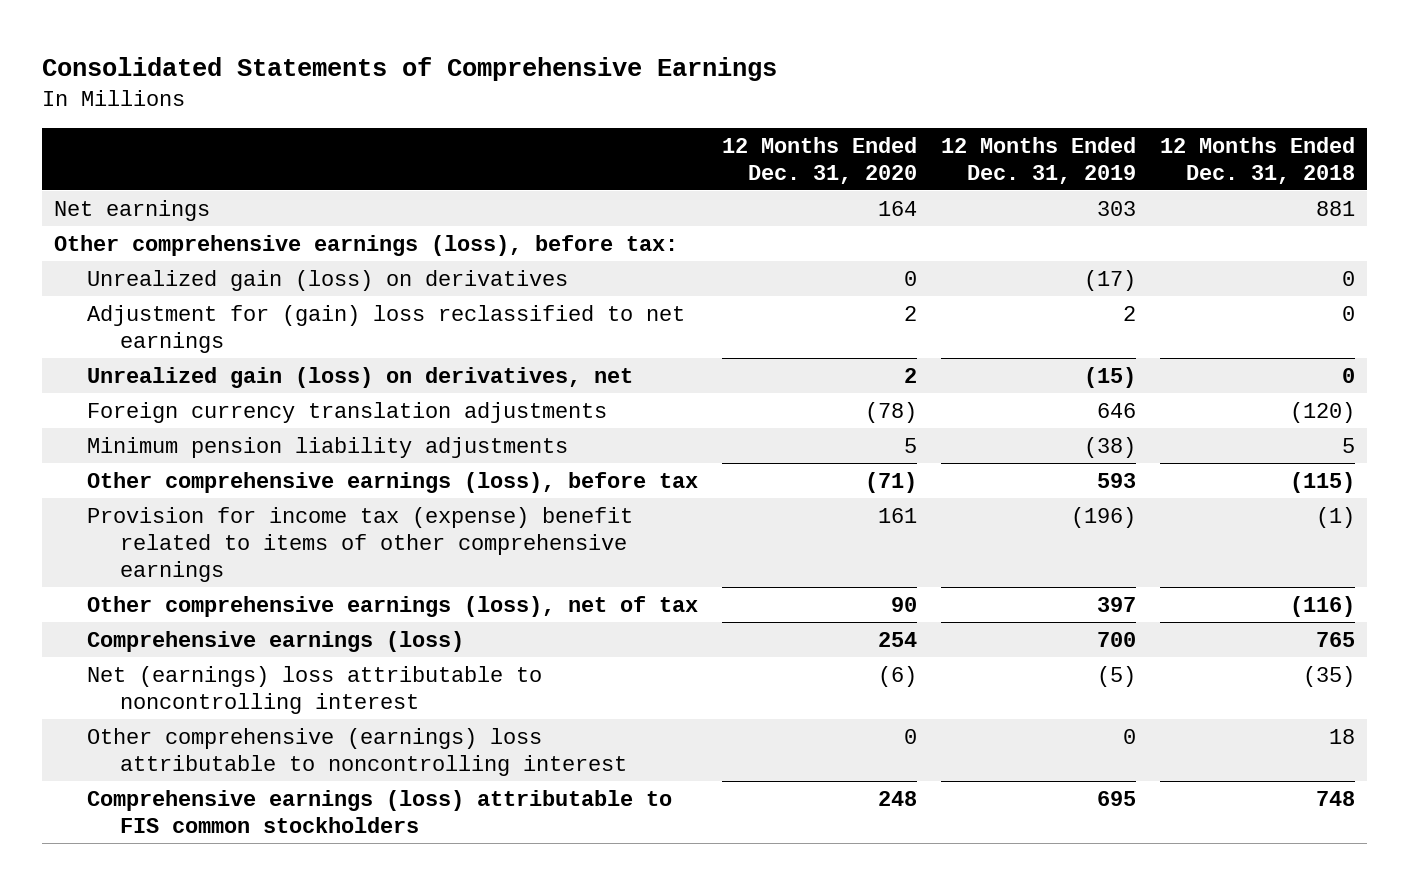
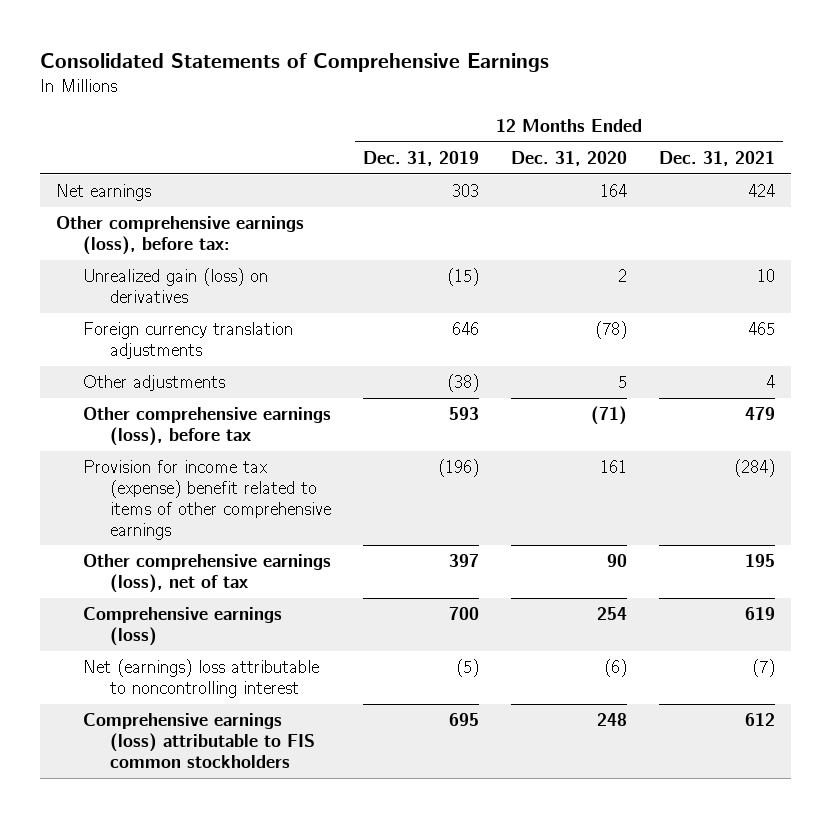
- | 12 Months Ended Dec. 31, 2020 | 12 Months Ended Dec. 31, 2019 | 12 Months Ended Dec. 31, 2018
+ | 12 Months Ended Dec. 31, 2019 | 12 Months Ended Dec. 31, 2020 | 12 Months Ended Dec. 31, 2021
- Unrealized gain (loss) on derivatives | 0 | (17) | 0
- Adjustment for (gain) loss reclassified to net earnings | 2 | 2 | 0
- Unrealized gain (loss) on derivatives, net | 2 | (15) | 0
+ Unrealized gain (loss) on derivatives | (15) | 2 | 10
- Minimum pension liability adjustments | 5 | (38) | 5
+ Other adjustments | (38) | 5 | 4
- Other comprehensive (earnings) loss attributable to noncontrolling interest | 0 | 0 | 18

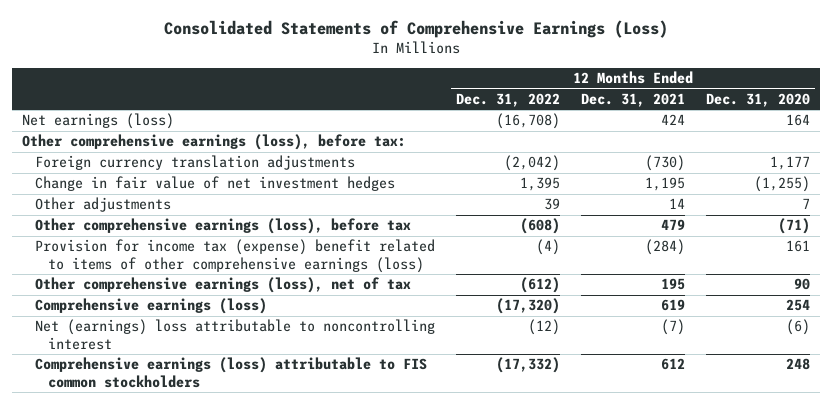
- Consolidated Statements of Comprehensive Earnings
+ Consolidated Statements of Comprehensive Earnings (Loss)
- | 12 Months Ended Dec. 31, 2019 | 12 Months Ended Dec. 31, 2020 | 12 Months Ended Dec. 31, 2021
+ | 12 Months Ended Dec. 31, 2022 | 12 Months Ended Dec. 31, 2021 | 12 Months Ended Dec. 31, 2020
- Net earnings | 303 | 164 | 424
+ Net earnings (loss) | (16,708) | 424 | 164
- Unrealized gain (loss) on derivatives | (15) | 2 | 10
- Foreign currency translation adjustments | 646 | (78) | 465
- Other adjustments | (38) | 5 | 4
+ Foreign currency translation adjustments | (2,042) | (730) | 1,177
+ Change in fair value of net investment hedges | 1,395 | 1,195 | (1,255)
+ Other adjustments | 39 | 14 | 7
- Provision for income tax (expense) benefit related to items of other comprehensive earnings | (196) | 161 | (284)
+ Provision for income tax (expense) benefit related to items of other comprehensive earnings (loss) | (4) | (284) | 161

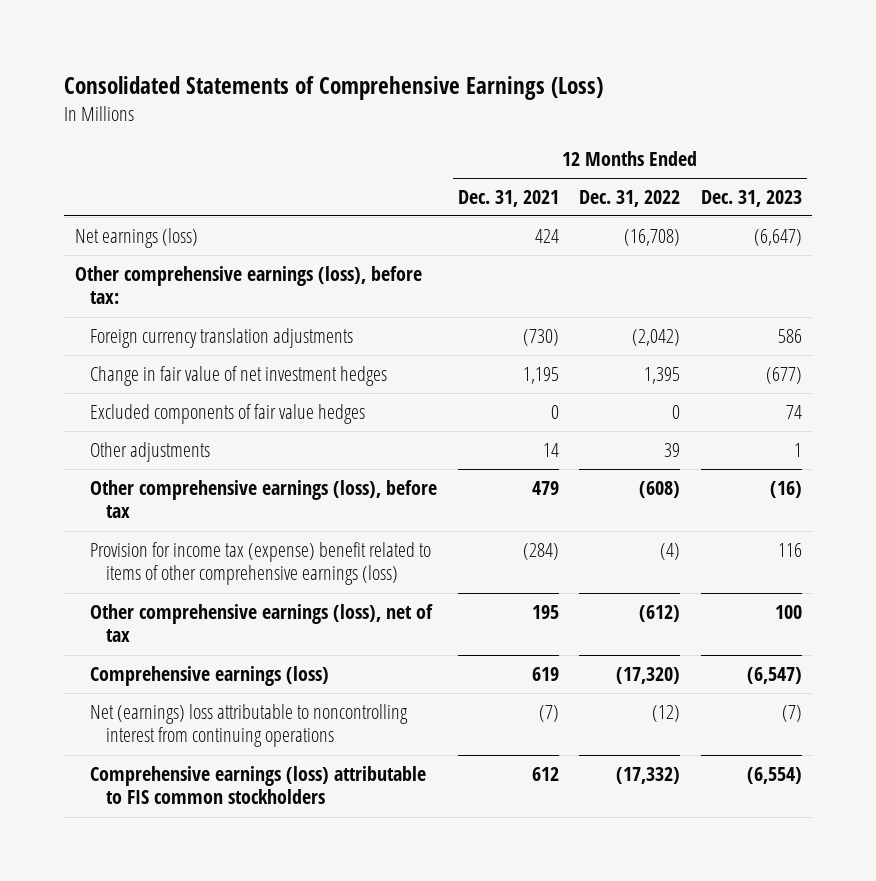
- | 12 Months Ended Dec. 31, 2022 | 12 Months Ended Dec. 31, 2021 | 12 Months Ended Dec. 31, 2020
+ | 12 Months Ended Dec. 31, 2021 | 12 Months Ended Dec. 31, 2022 | 12 Months Ended Dec. 31, 2023
+ Excluded components of fair value hedges | 0 | 0 | 74
- Net (earnings) loss attributable to noncontrolling interest | (12) | (7) | (6)
+ Net (earnings) loss attributable to noncontrolling interest from continuing operations | (7) | (12) | (7)

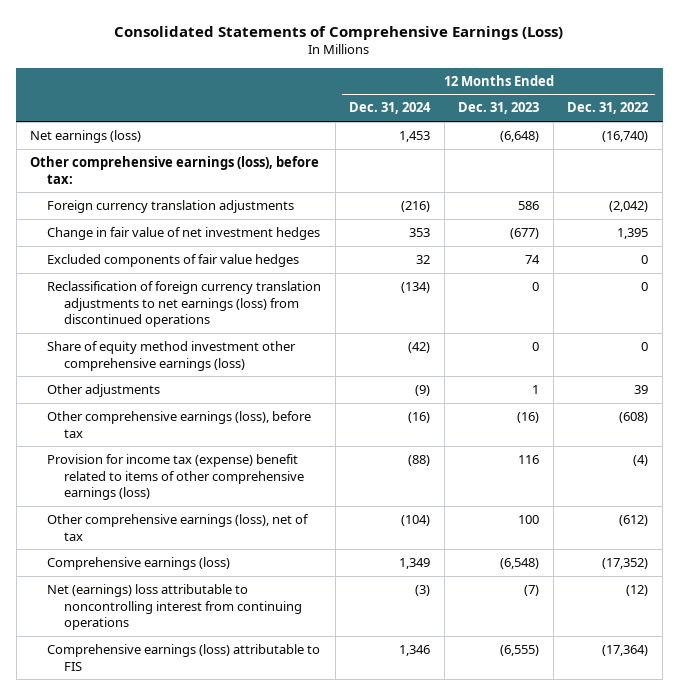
- | 12 Months Ended Dec. 31, 2021 | 12 Months Ended Dec. 31, 2022 | 12 Months Ended Dec. 31, 2023
+ | 12 Months Ended Dec. 31, 2024 | 12 Months Ended Dec. 31, 2023 | 12 Months Ended Dec. 31, 2022
- Net earnings (loss) | 424 | (16,708) | (6,647)
+ Net earnings (loss) | 1,453 | (6,648) | (16,740)
+ Reclassification of foreign currency translation adjustments to net earnings (loss) from discontinued operations | (134) | 0 | 0
+ Share of equity method investment other comprehensive earnings (loss) | (42) | 0 | 0
- Comprehensive earnings (loss) | 619 | (17,320) | (6,547)
+ Comprehensive earnings (loss) | 1,349 | (6,548) | (17,352)
- Comprehensive earnings (loss) attributable to FIS common stockholders | 612 | (17,332) | (6,554)
+ Comprehensive earnings (loss) attributable to FIS | 1,346 | (6,555) | (17,364)

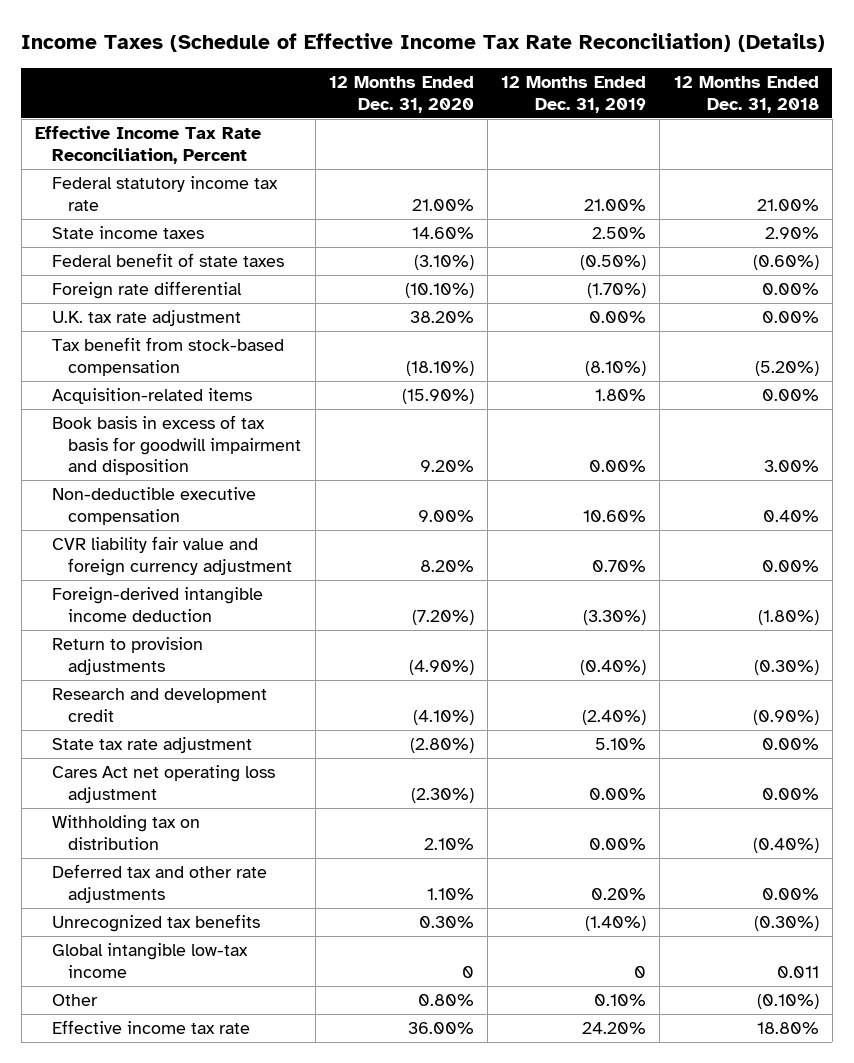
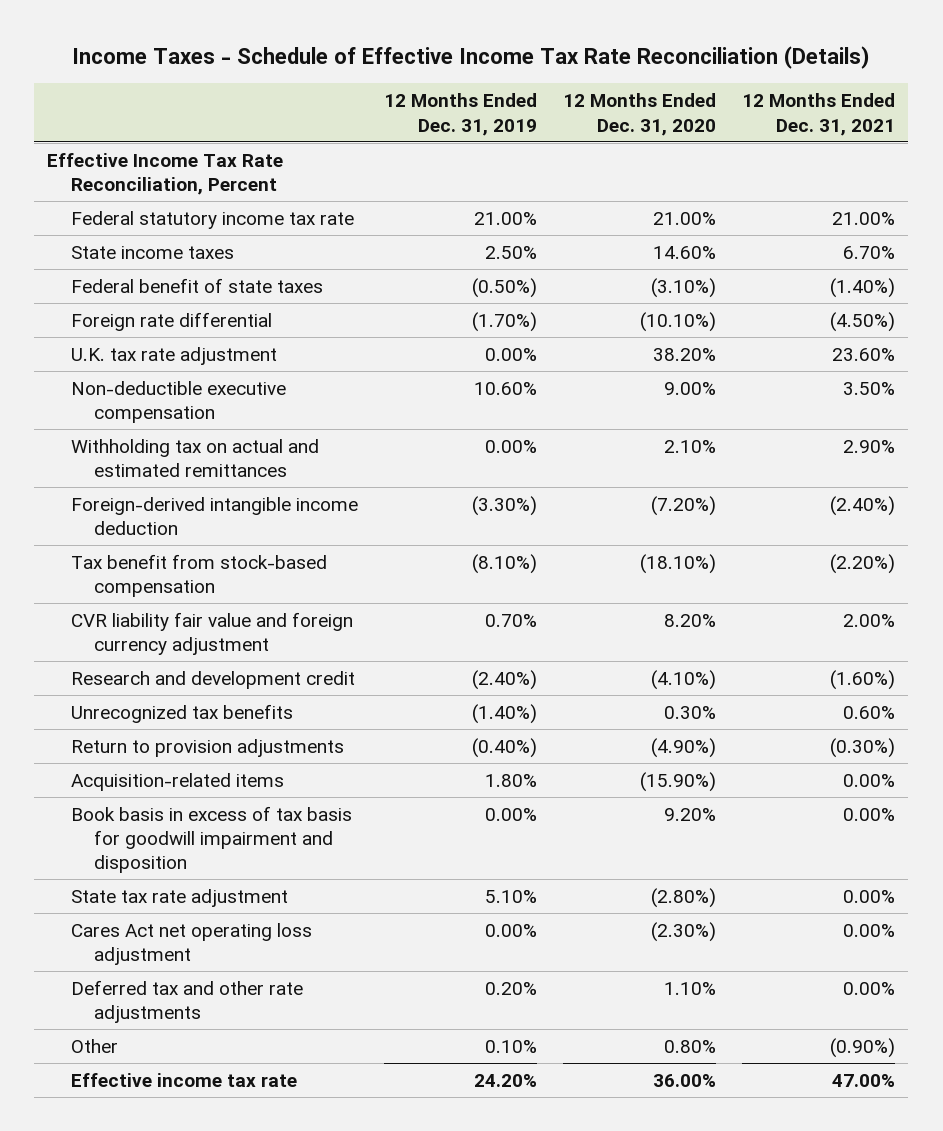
- Income Taxes (Schedule of Effective Income Tax Rate Reconciliation) (Details)
+ Income Taxes - Schedule of Effective Income Tax Rate Reconciliation (Details)
- | 12 Months Ended Dec. 31, 2020 | 12 Months Ended Dec. 31, 2019 | 12 Months Ended Dec. 31, 2018
+ | 12 Months Ended Dec. 31, 2019 | 12 Months Ended Dec. 31, 2020 | 12 Months Ended Dec. 31, 2021
+ Withholding tax on actual and estimated remittances | 0.00% | 2.10% | 2.90%
moved down: Tax benefit from stock-based compensation | (8.10%) | (18.10%) | (2.20%)
moved down: CVR liability fair value and foreign currency adjustment | 0.70% | 8.20% | 2.00%
moved up: Unrecognized tax benefits | (1.40%) | 0.30% | 0.60%
moved down: Return to provision adjustments | (0.40%) | (4.90%) | (0.30%)
moved down: Acquisition-related items | 1.80% | (15.90%) | 0.00%
moved down: Book basis in excess of tax basis for goodwill impairment and disposition | 0.00% | 9.20% | 0.00%
- Withholding tax on distribution | 2.10% | 0.00% | (0.40%)
- Global intangible low-tax income | 0 | 0 | 0.011

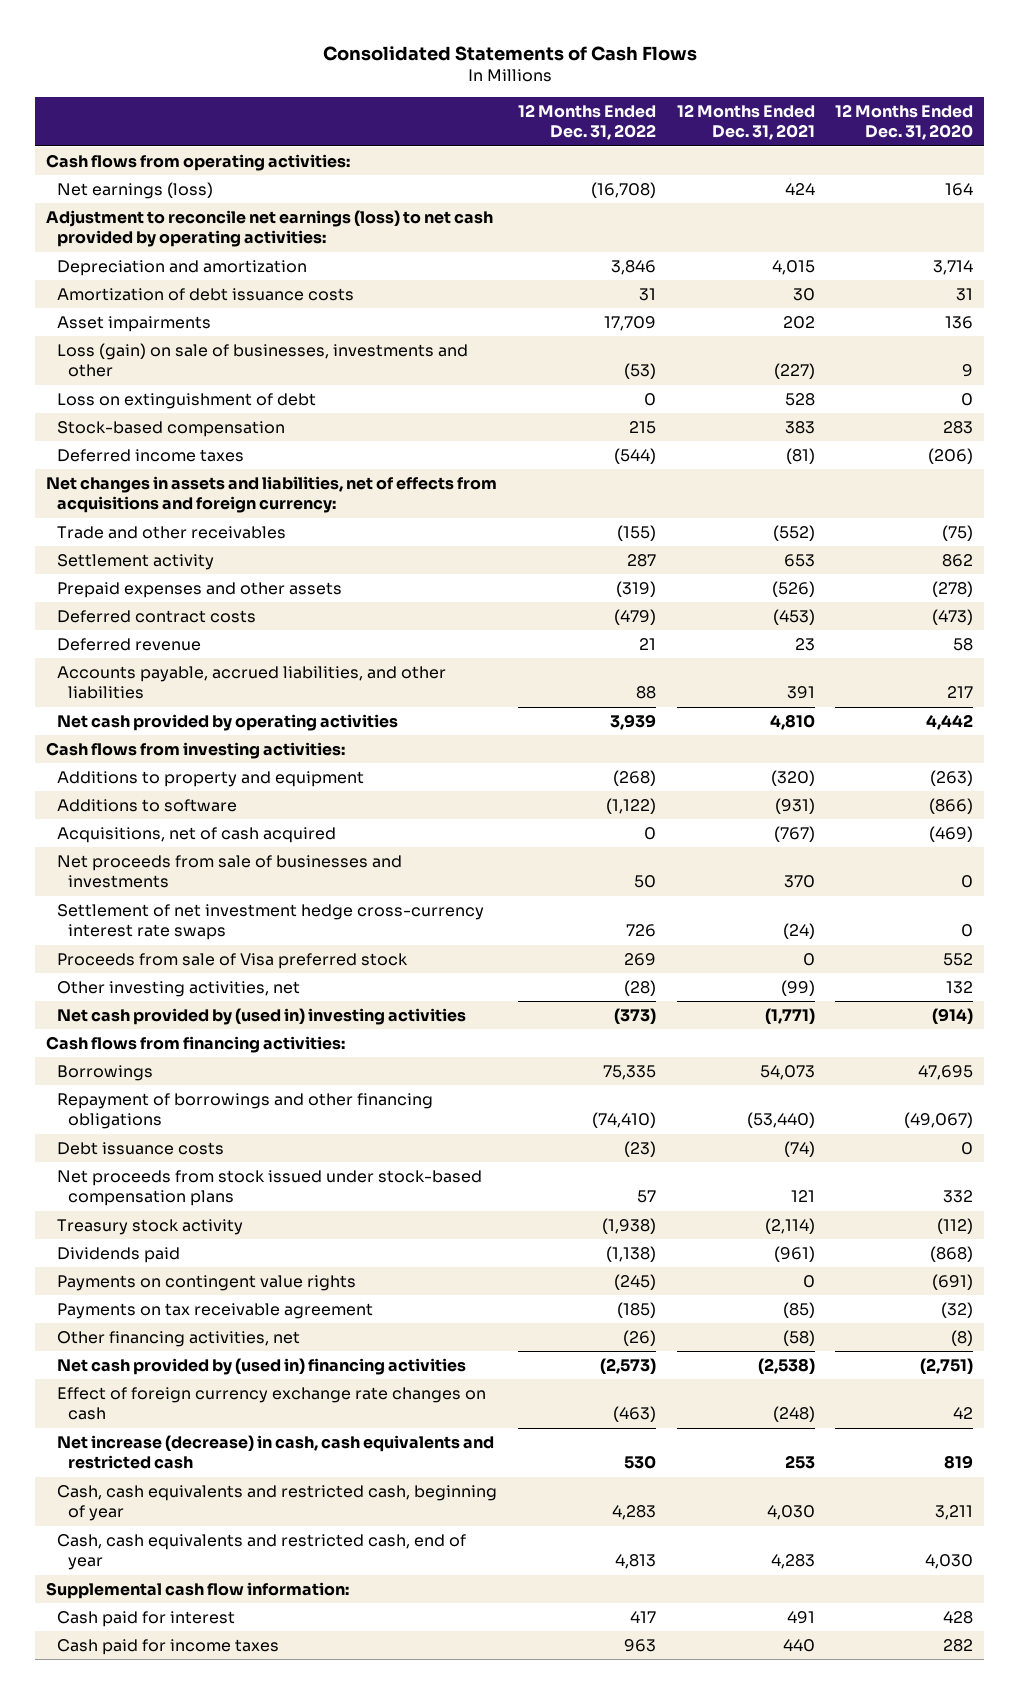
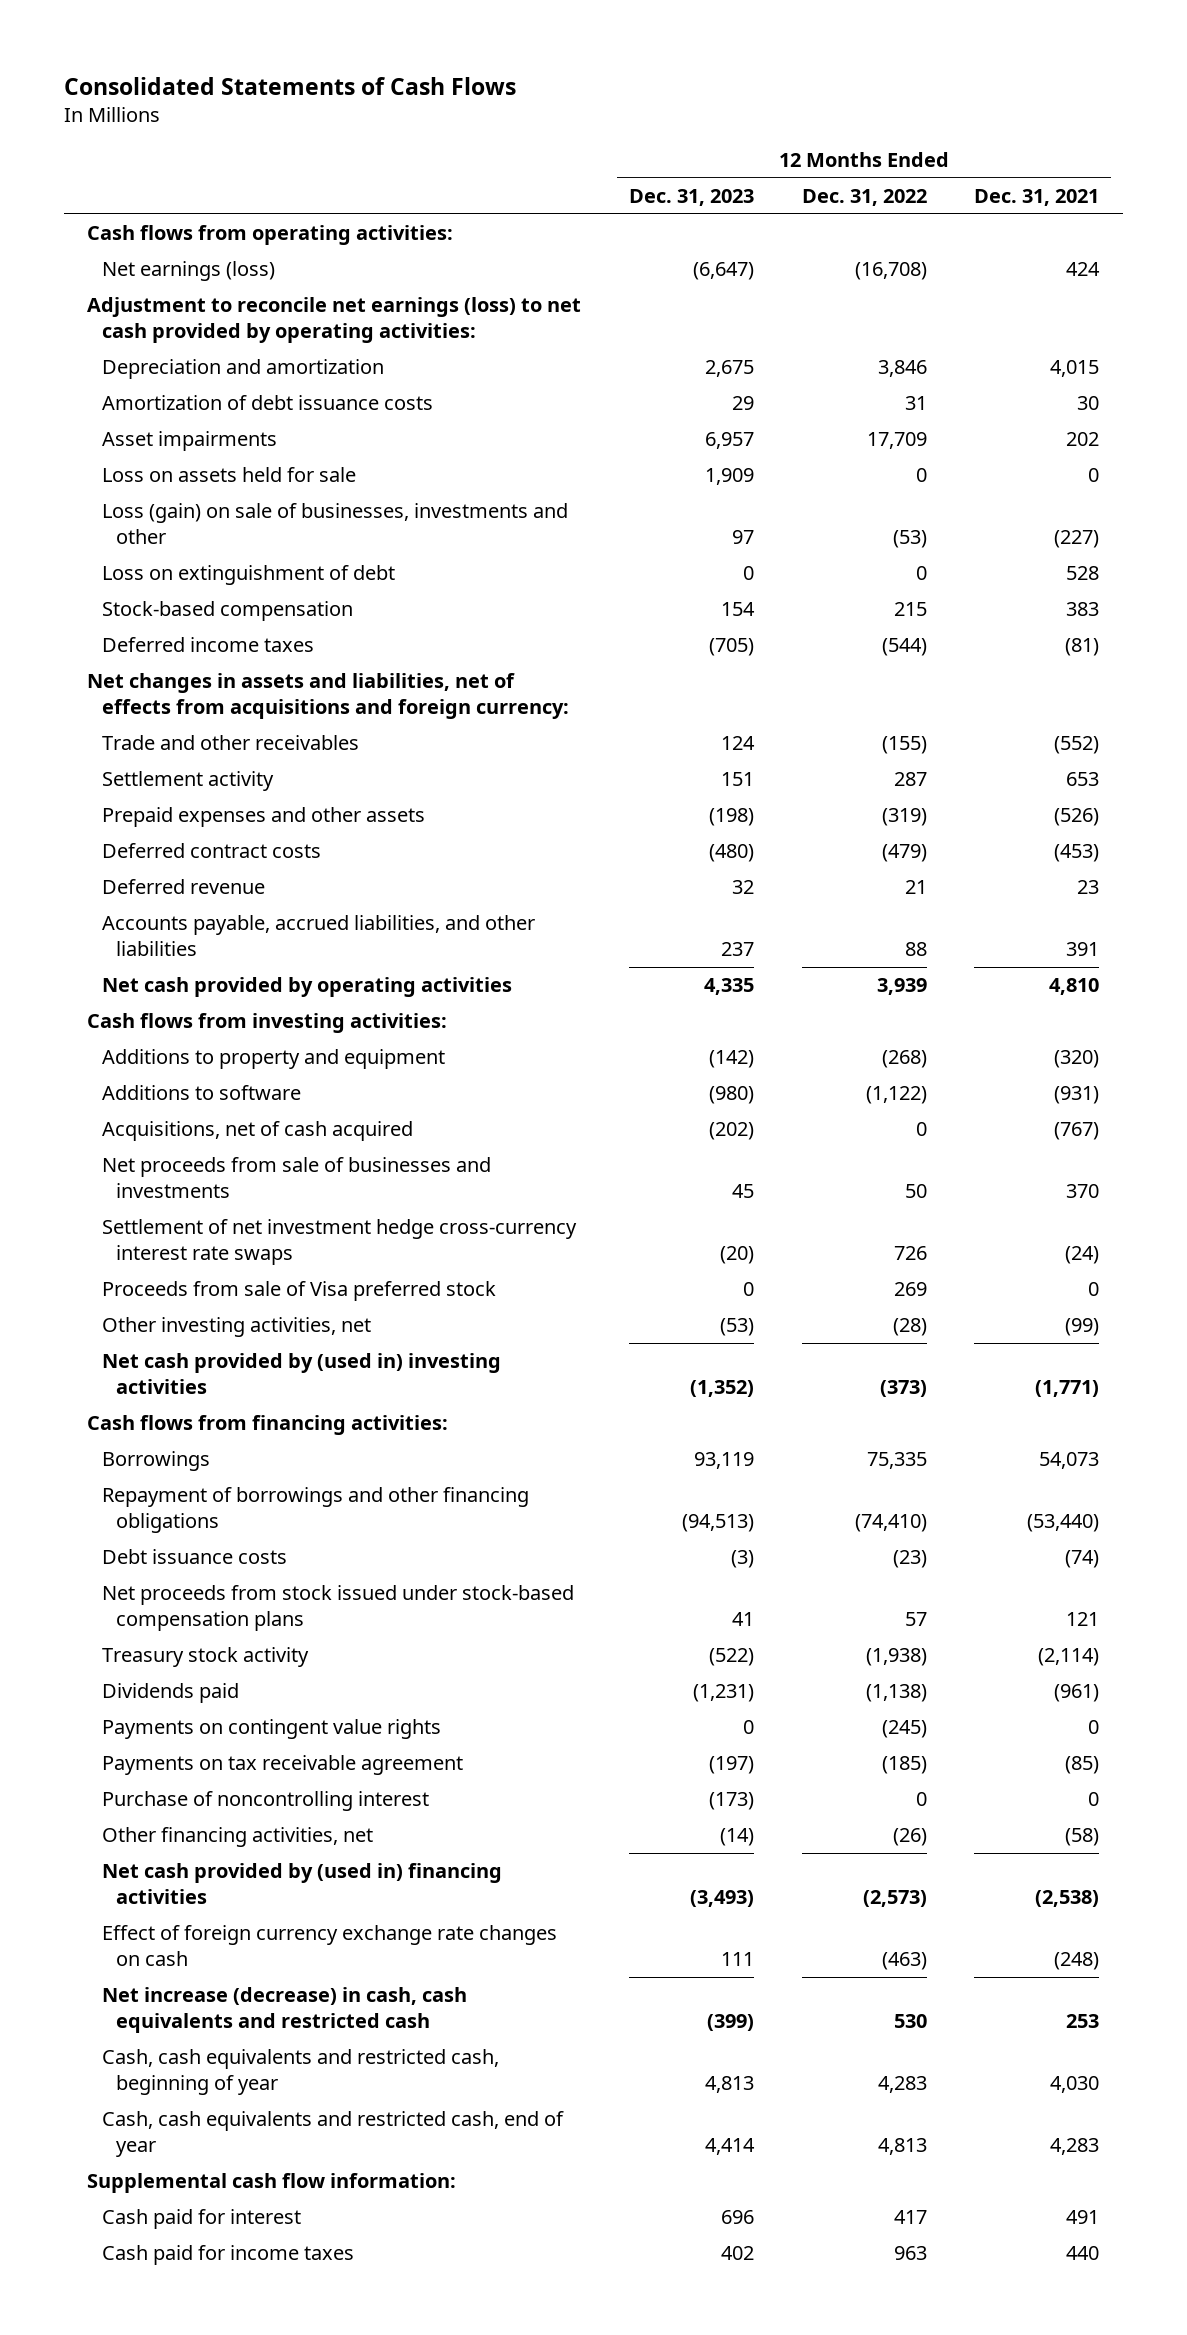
- | 12 Months Ended Dec. 31, 2022 | 12 Months Ended Dec. 31, 2021 | 12 Months Ended Dec. 31, 2020
+ | 12 Months Ended Dec. 31, 2023 | 12 Months Ended Dec. 31, 2022 | 12 Months Ended Dec. 31, 2021
+ Loss on assets held for sale | 1,909 | 0 | 0
+ Purchase of noncontrolling interest | (173) | 0 | 0

